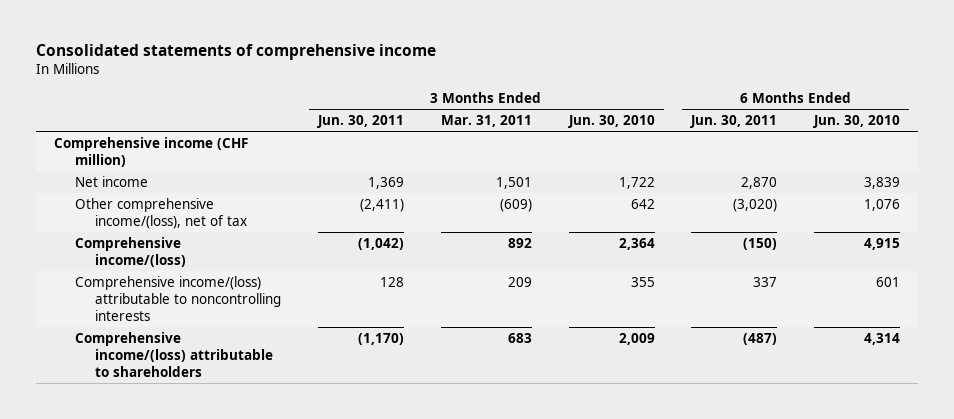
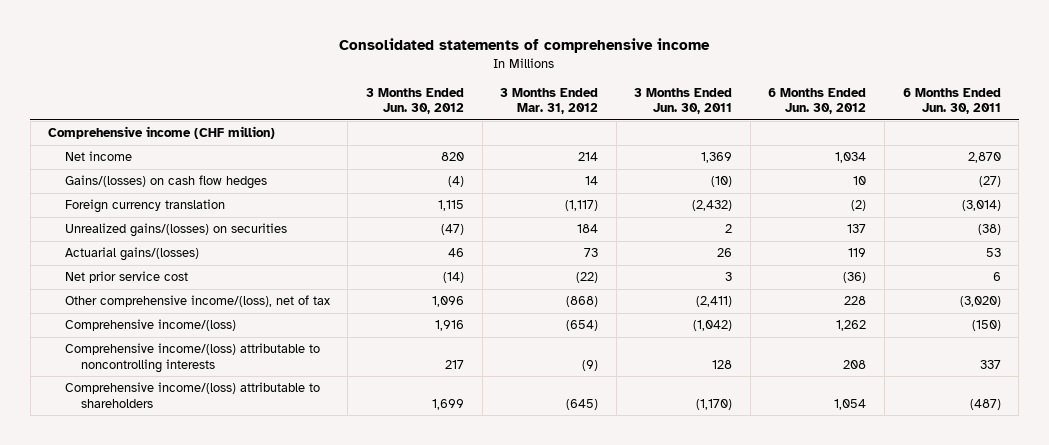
- | 3 Months Ended Jun. 30, 2011 | 3 Months Ended Mar. 31, 2011 | 3 Months Ended Jun. 30, 2010 | 6 Months Ended Jun. 30, 2011 | 6 Months Ended Jun. 30, 2010
+ | 3 Months Ended Jun. 30, 2012 | 3 Months Ended Mar. 31, 2012 | 3 Months Ended Jun. 30, 2011 | 6 Months Ended Jun. 30, 2012 | 6 Months Ended Jun. 30, 2011
+ Gains/(losses) on cash flow hedges | (4) | 14 | (10) | 10 | (27)
+ Foreign currency translation | 1,115 | (1,117) | (2,432) | (2) | (3,014)
+ Unrealized gains/(losses) on securities | (47) | 184 | 2 | 137 | (38)
+ Actuarial gains/(losses) | 46 | 73 | 26 | 119 | 53
+ Net prior service cost | (14) | (22) | 3 | (36) | 6

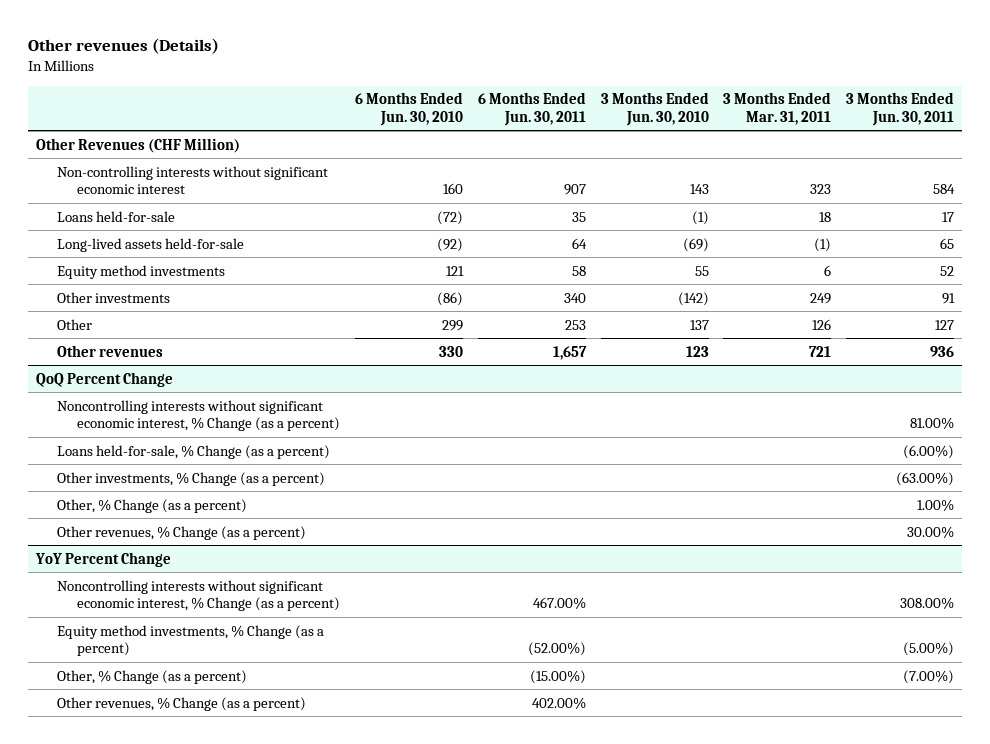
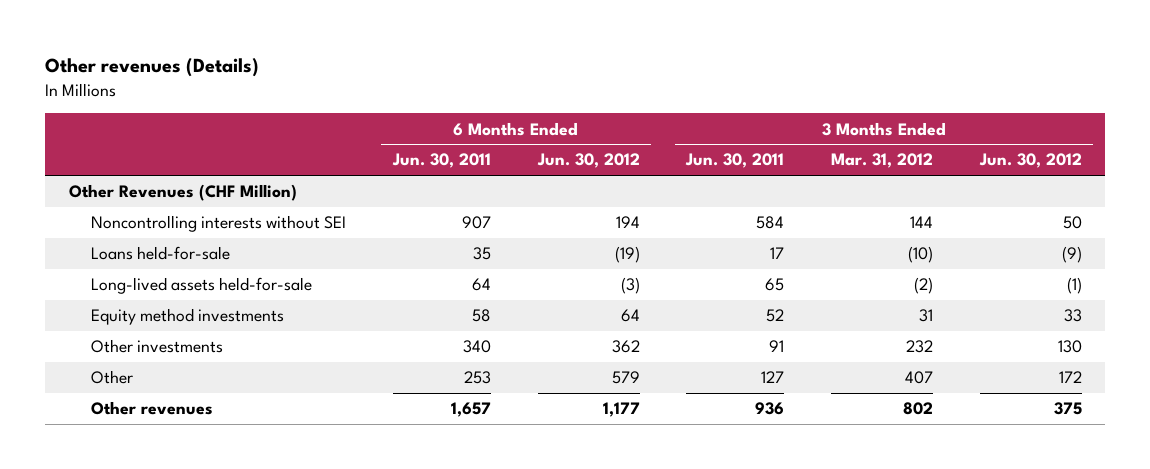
- | 6 Months Ended Jun. 30, 2010 | 6 Months Ended Jun. 30, 2011 | 3 Months Ended Jun. 30, 2010 | 3 Months Ended Mar. 31, 2011 | 3 Months Ended Jun. 30, 2011
+ | 6 Months Ended Jun. 30, 2011 | 6 Months Ended Jun. 30, 2012 | 3 Months Ended Jun. 30, 2011 | 3 Months Ended Mar. 31, 2012 | 3 Months Ended Jun. 30, 2012
- Non-controlling interests without significant economic interest | 160 | 907 | 143 | 323 | 584
+ Noncontrolling interests without SEI | 907 | 194 | 584 | 144 | 50
- QoQ Percent Change
- Noncontrolling interests without significant economic interest, % Change (as a percent) | | | | | 81.00%
- Loans held-for-sale, % Change (as a percent) | | | | | (6.00%)
- Other investments, % Change (as a percent) | | | | | (63.00%)
- Other, % Change (as a percent) | | | | | 1.00%
- Other revenues, % Change (as a percent) | | | | | 30.00%
- YoY Percent Change
- Noncontrolling interests without significant economic interest, % Change (as a percent) | | 467.00% | | | 308.00%
- Equity method investments, % Change (as a percent) | | (52.00%) | | | (5.00%)
- Other, % Change (as a percent) | | (15.00%) | | | (7.00%)
- Other revenues, % Change (as a percent) | | 402.00% | | |

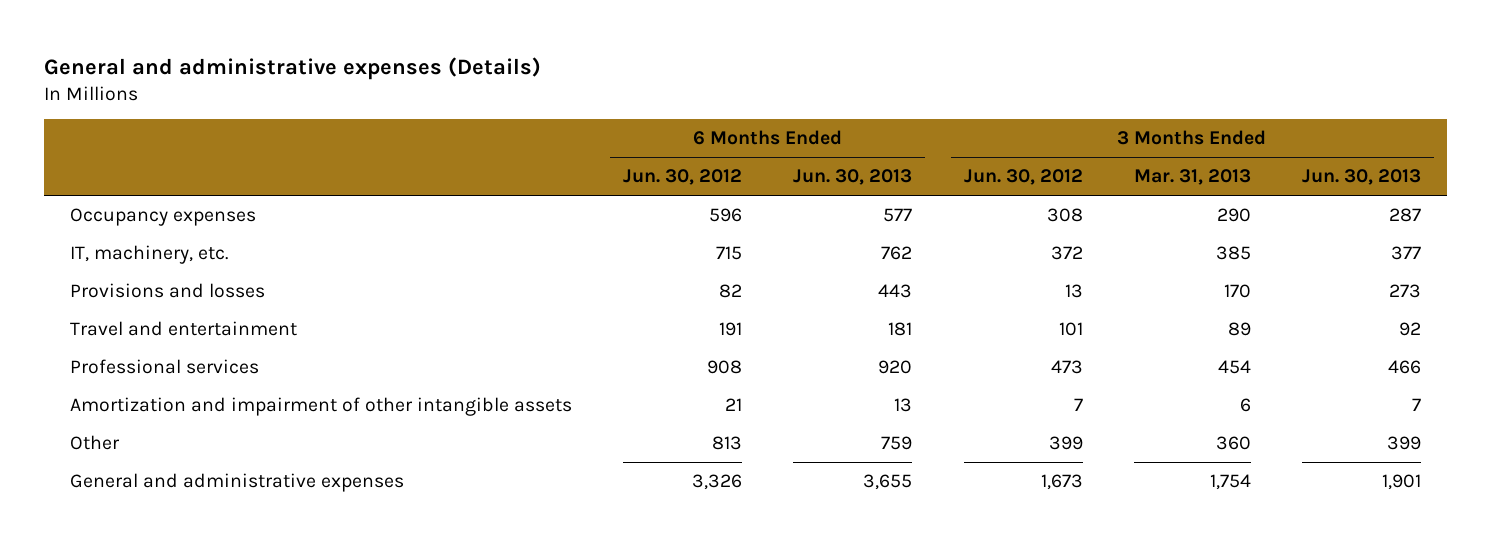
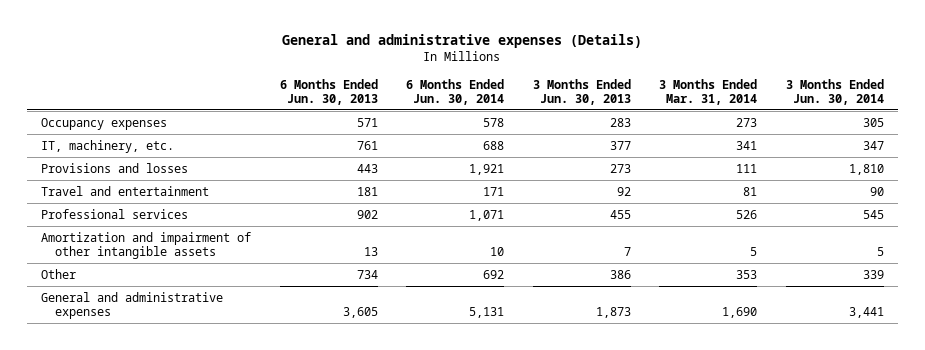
- | 6 Months Ended Jun. 30, 2012 | 6 Months Ended Jun. 30, 2013 | 3 Months Ended Jun. 30, 2012 | 3 Months Ended Mar. 31, 2013 | 3 Months Ended Jun. 30, 2013
+ | 6 Months Ended Jun. 30, 2013 | 6 Months Ended Jun. 30, 2014 | 3 Months Ended Jun. 30, 2013 | 3 Months Ended Mar. 31, 2014 | 3 Months Ended Jun. 30, 2014
- Occupancy expenses | 596 | 577 | 308 | 290 | 287
- IT, machinery, etc. | 715 | 762 | 372 | 385 | 377
+ Occupancy expenses | 571 | 578 | 283 | 273 | 305
+ IT, machinery, etc. | 761 | 688 | 377 | 341 | 347
- Professional services | 908 | 920 | 473 | 454 | 466
+ Professional services | 902 | 1,071 | 455 | 526 | 545
- Other | 813 | 759 | 399 | 360 | 399
- General and administrative expenses | 3,326 | 3,655 | 1,673 | 1,754 | 1,901
+ Other | 734 | 692 | 386 | 353 | 339
+ General and administrative expenses | 3,605 | 5,131 | 1,873 | 1,690 | 3,441

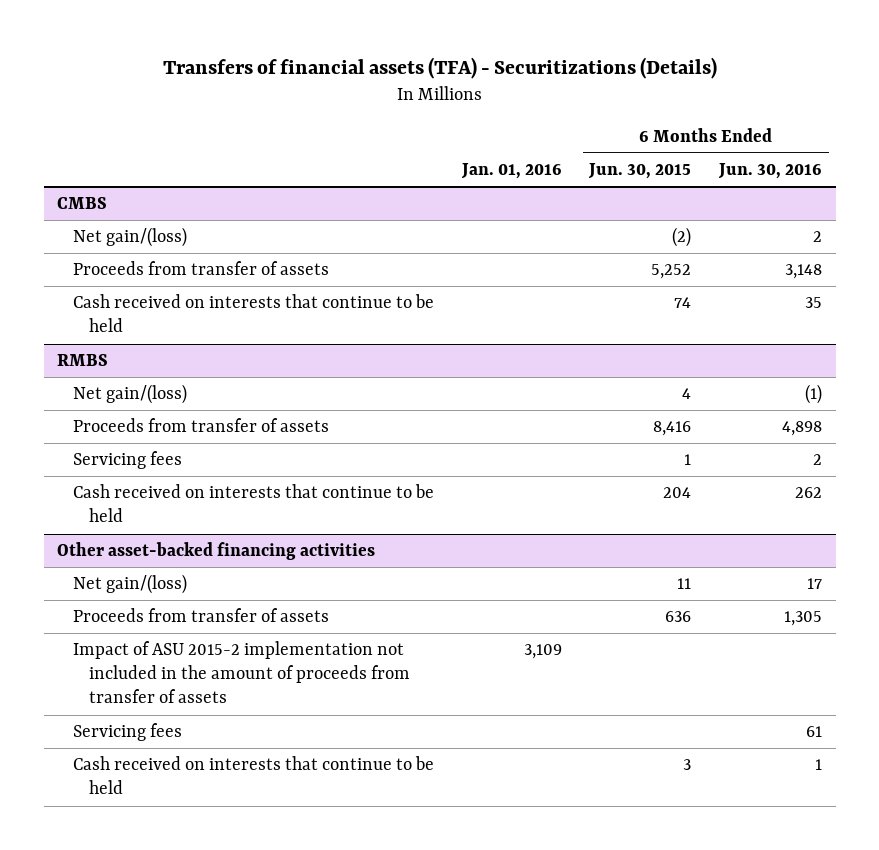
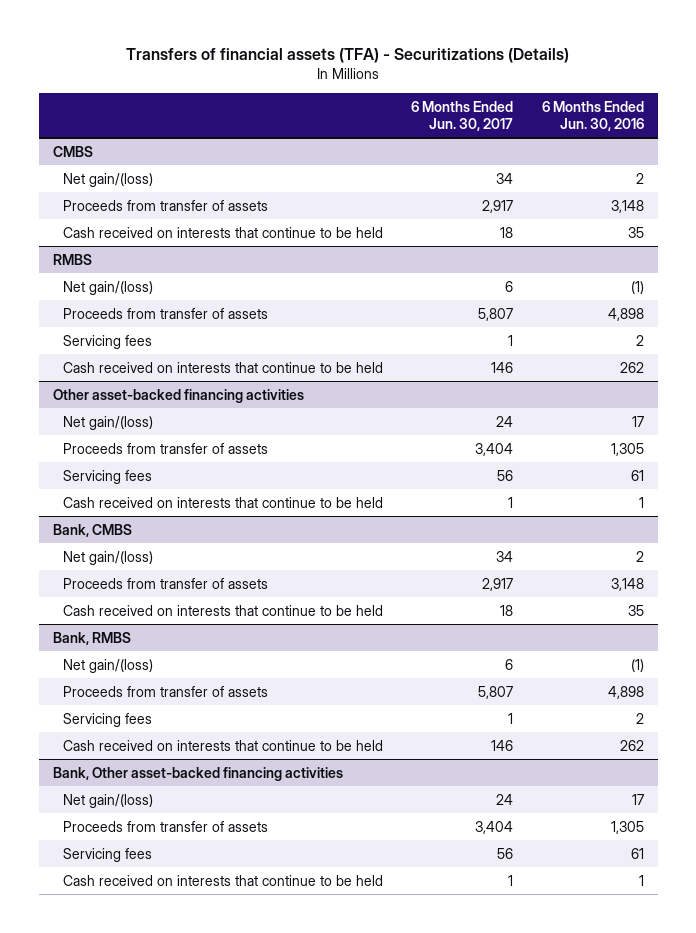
- | Jan. 01, 2016 | 6 Months Ended Jun. 30, 2015 | 6 Months Ended Jun. 30, 2016
+ | 6 Months Ended Jun. 30, 2017 | 6 Months Ended Jun. 30, 2016
@ Other asset-backed financing activities
- Impact of ASU 2015-2 implementation not included in the amount of proceeds from transfer of assets | 3,109 | |
+ Bank, CMBS
+ Net gain/(loss) | 34 | 2
+ Proceeds from transfer of assets | 2,917 | 3,148
+ Cash received on interests that continue to be held | 18 | 35
+ Bank, RMBS
+ Net gain/(loss) | 6 | (1)
+ Proceeds from transfer of assets | 5,807 | 4,898
+ Servicing fees | 1 | 2
+ Cash received on interests that continue to be held | 146 | 262
+ Bank, Other asset-backed financing activities
+ Net gain/(loss) | 24 | 17
+ Proceeds from transfer of assets | 3,404 | 1,305
+ Servicing fees | 56 | 61
+ Cash received on interests that continue to be held | 1 | 1

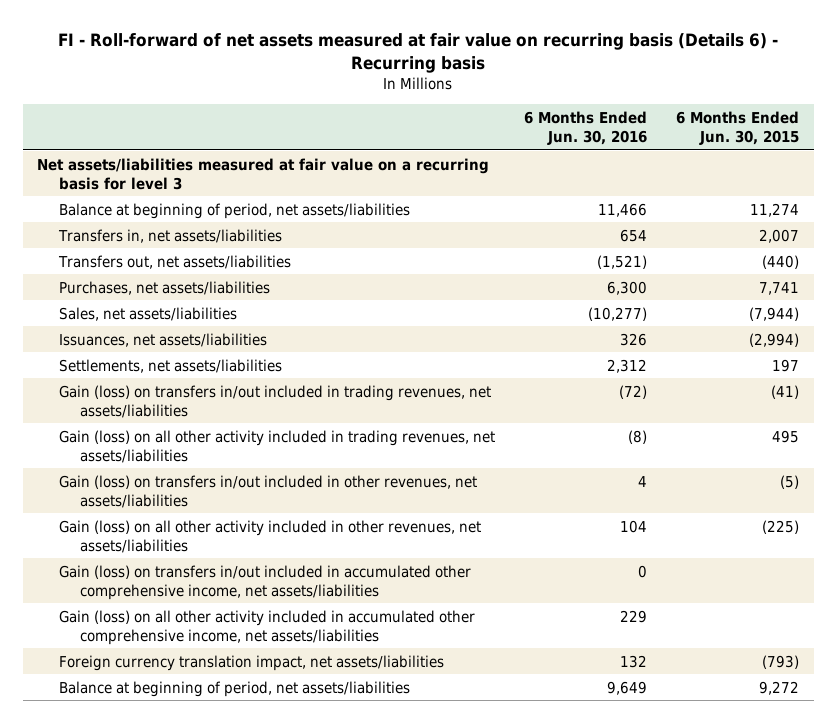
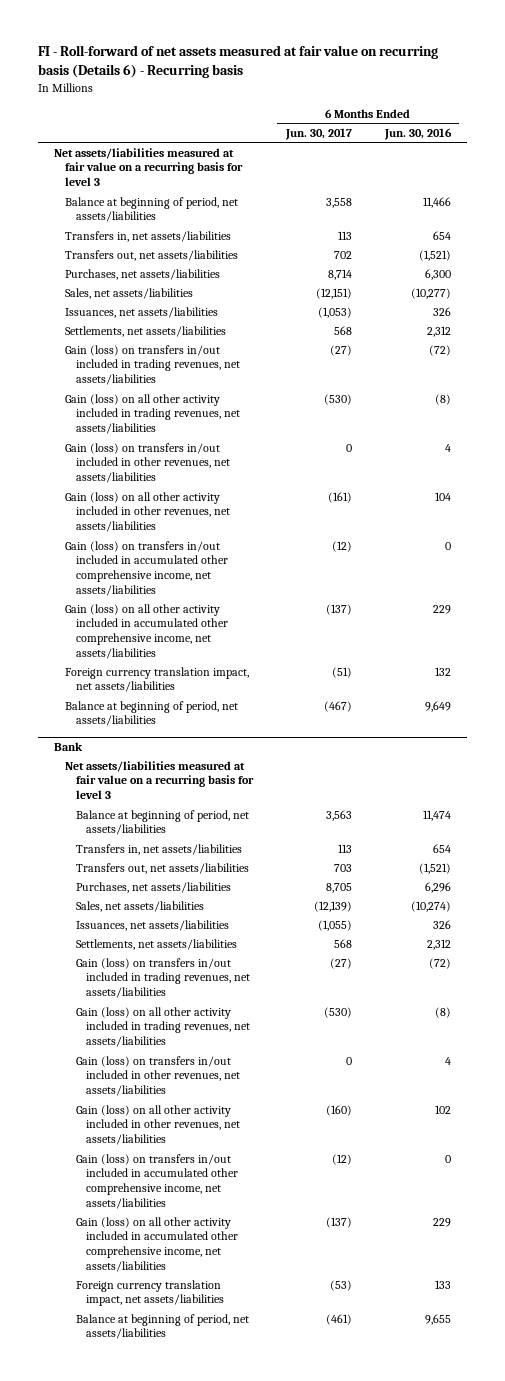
- | 6 Months Ended Jun. 30, 2016 | 6 Months Ended Jun. 30, 2015
+ | 6 Months Ended Jun. 30, 2017 | 6 Months Ended Jun. 30, 2016
+ Bank
+ Net assets/liabilities measured at fair value on a recurring basis for level 3
+ Balance at beginning of period, net assets/liabilities | 3,563 | 11,474
+ Transfers in, net assets/liabilities | 113 | 654
+ Transfers out, net assets/liabilities | 703 | (1,521)
+ Purchases, net assets/liabilities | 8,705 | 6,296
+ Sales, net assets/liabilities | (12,139) | (10,274)
+ Issuances, net assets/liabilities | (1,055) | 326
+ Settlements, net assets/liabilities | 568 | 2,312
+ Gain (loss) on transfers in/out included in trading revenues, net assets/liabilities | (27) | (72)
+ Gain (loss) on all other activity included in trading revenues, net assets/liabilities | (530) | (8)
+ Gain (loss) on transfers in/out included in other revenues, net assets/liabilities | 0 | 4
+ Gain (loss) on all other activity included in other revenues, net assets/liabilities | (160) | 102
+ Gain (loss) on transfers in/out included in accumulated other comprehensive income, net assets/liabilities | (12) | 0
+ Gain (loss) on all other activity included in accumulated other comprehensive income, net assets/liabilities | (137) | 229
+ Foreign currency translation impact, net assets/liabilities | (53) | 133
+ Balance at beginning of period, net assets/liabilities | (461) | 9,655

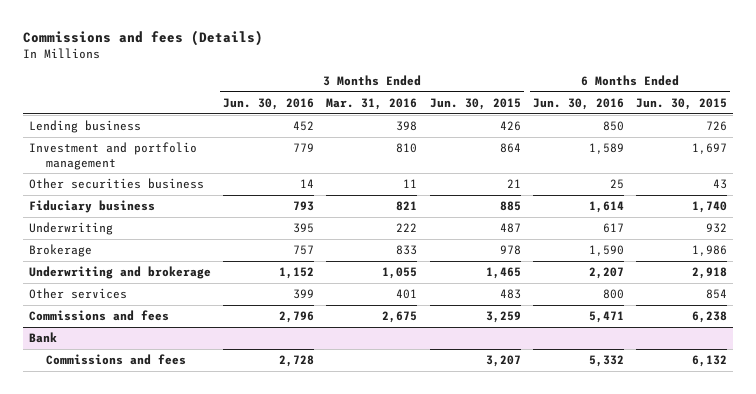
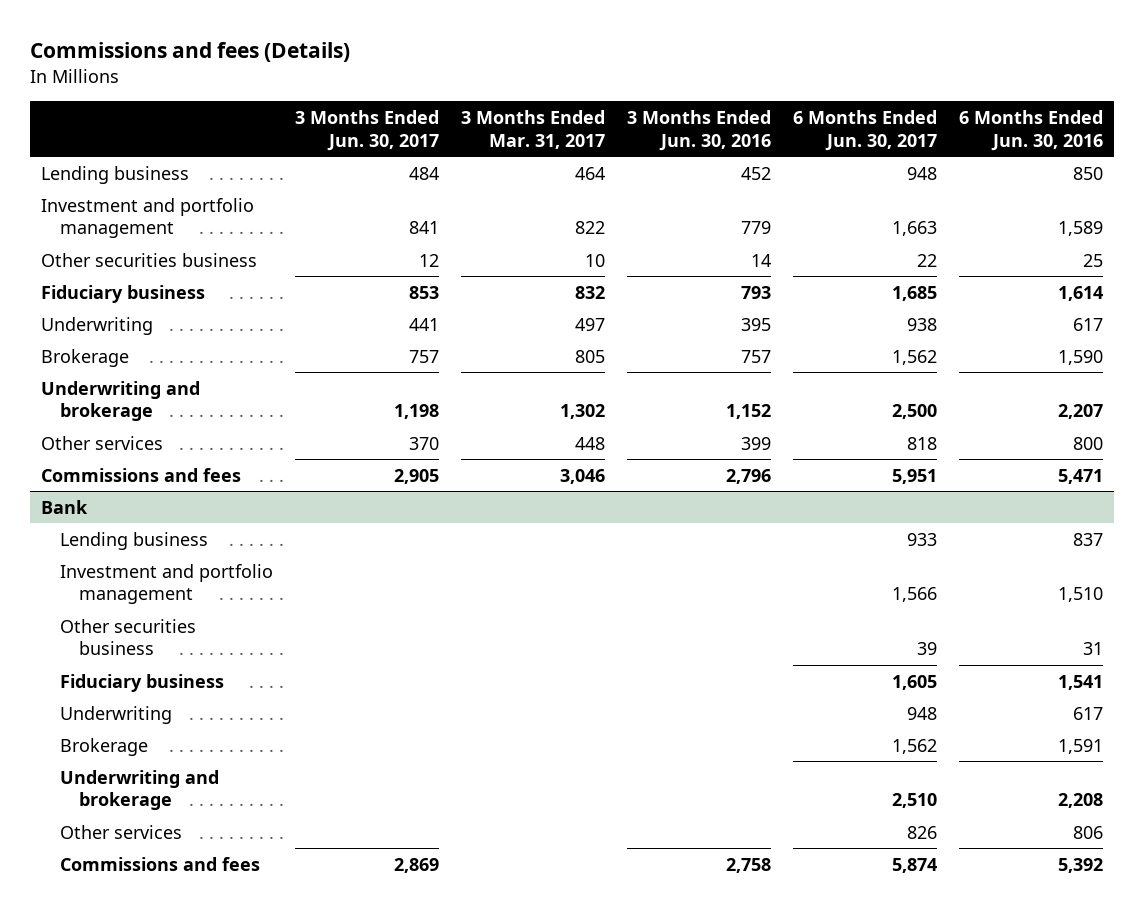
- | 3 Months Ended Jun. 30, 2016 | 3 Months Ended Mar. 31, 2016 | 3 Months Ended Jun. 30, 2015 | 6 Months Ended Jun. 30, 2016 | 6 Months Ended Jun. 30, 2015
+ | 3 Months Ended Jun. 30, 2017 | 3 Months Ended Mar. 31, 2017 | 3 Months Ended Jun. 30, 2016 | 6 Months Ended Jun. 30, 2017 | 6 Months Ended Jun. 30, 2016
@ Bank
- Commissions and fees | 2,728 | | 3,207 | 5,332 | 6,132
+ Lending business | | | | 933 | 837
+ Investment and portfolio management | | | | 1,566 | 1,510
+ Other securities business | | | | 39 | 31
+ Fiduciary business | | | | 1,605 | 1,541
+ Underwriting | | | | 948 | 617
+ Brokerage | | | | 1,562 | 1,591
+ Underwriting and brokerage | | | | 2,510 | 2,208
+ Other services | | | | 826 | 806
+ Commissions and fees | 2,869 | | 2,758 | 5,874 | 5,392

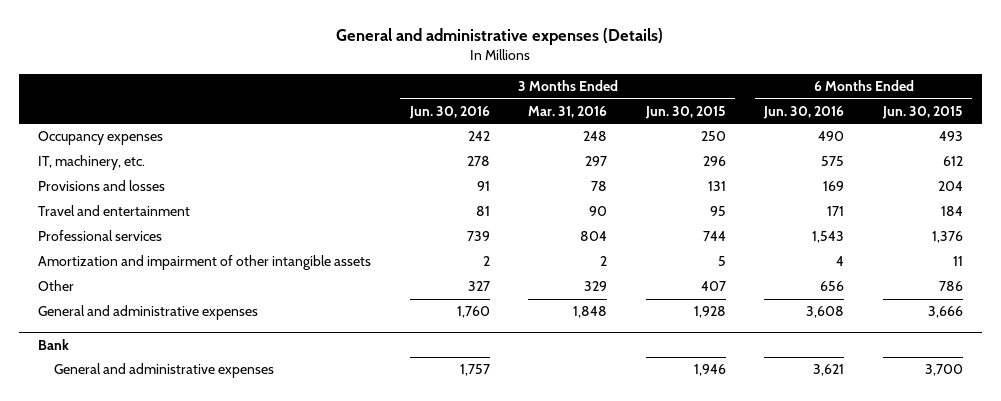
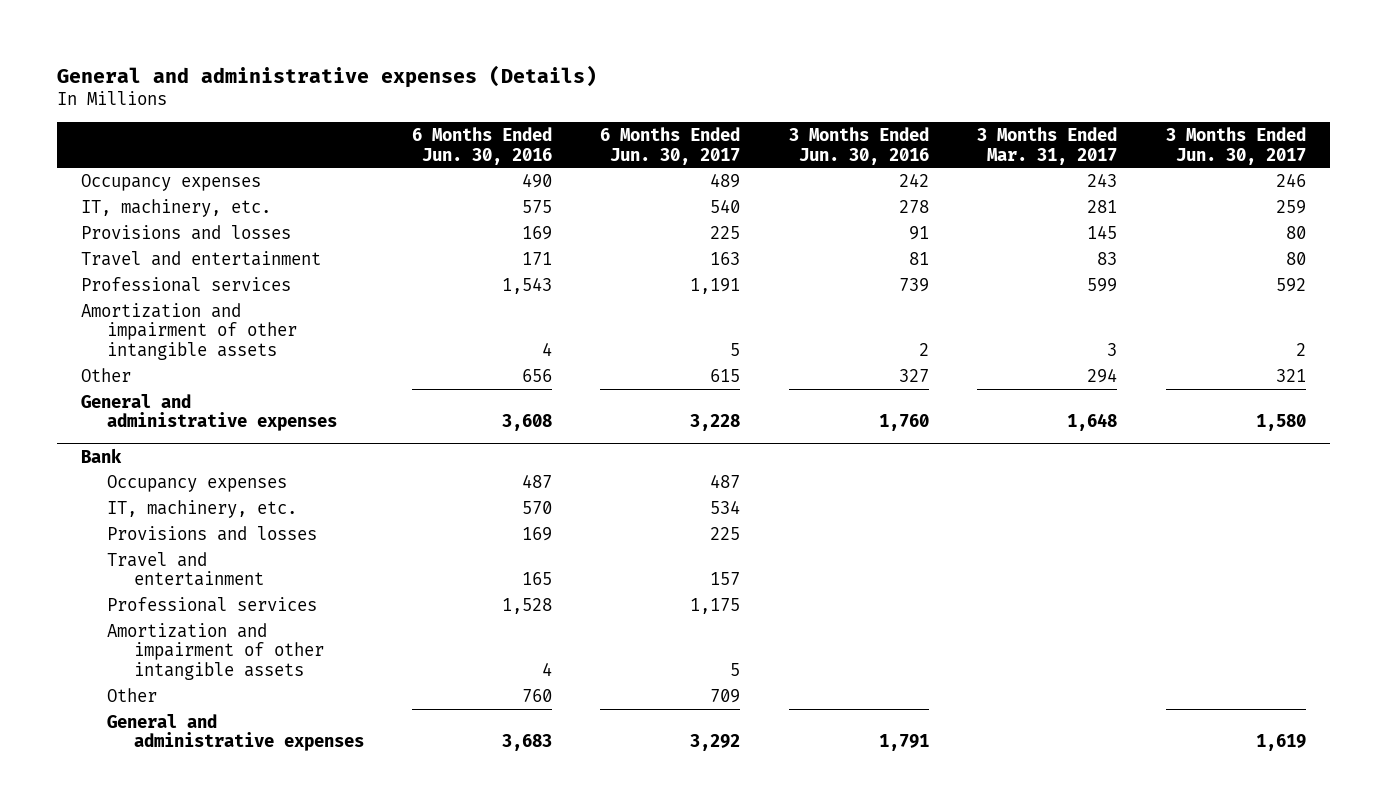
- | 3 Months Ended Jun. 30, 2016 | 3 Months Ended Mar. 31, 2016 | 3 Months Ended Jun. 30, 2015 | 6 Months Ended Jun. 30, 2016 | 6 Months Ended Jun. 30, 2015
+ | 6 Months Ended Jun. 30, 2016 | 6 Months Ended Jun. 30, 2017 | 3 Months Ended Jun. 30, 2016 | 3 Months Ended Mar. 31, 2017 | 3 Months Ended Jun. 30, 2017
@ Bank
- General and administrative expenses | 1,757 | | 1,946 | 3,621 | 3,700
+ Occupancy expenses | 487 | 487 | | |
+ IT, machinery, etc. | 570 | 534 | | |
+ Provisions and losses | 169 | 225 | | |
+ Travel and entertainment | 165 | 157 | | |
+ Professional services | 1,528 | 1,175 | | |
+ Amortization and impairment of other intangible assets | 4 | 5 | | |
+ Other | 760 | 709 | | |
+ General and administrative expenses | 3,683 | 3,292 | 1,791 | | 1,619

